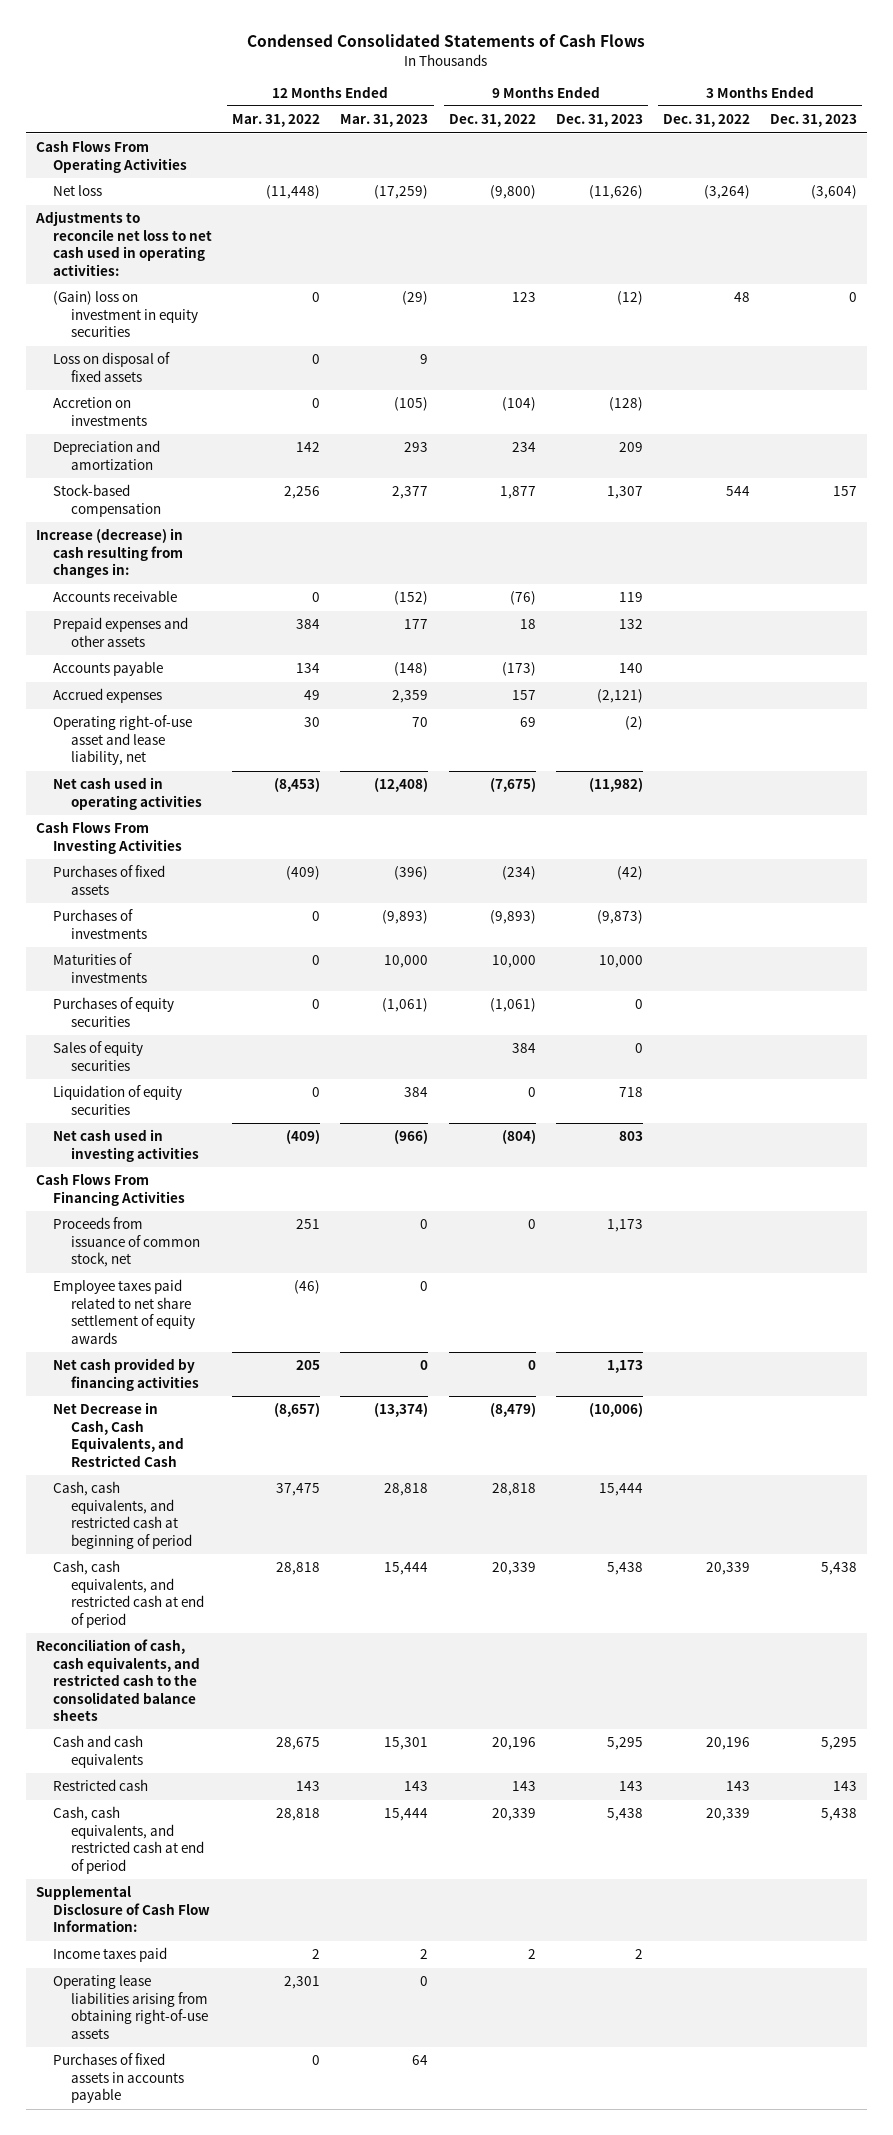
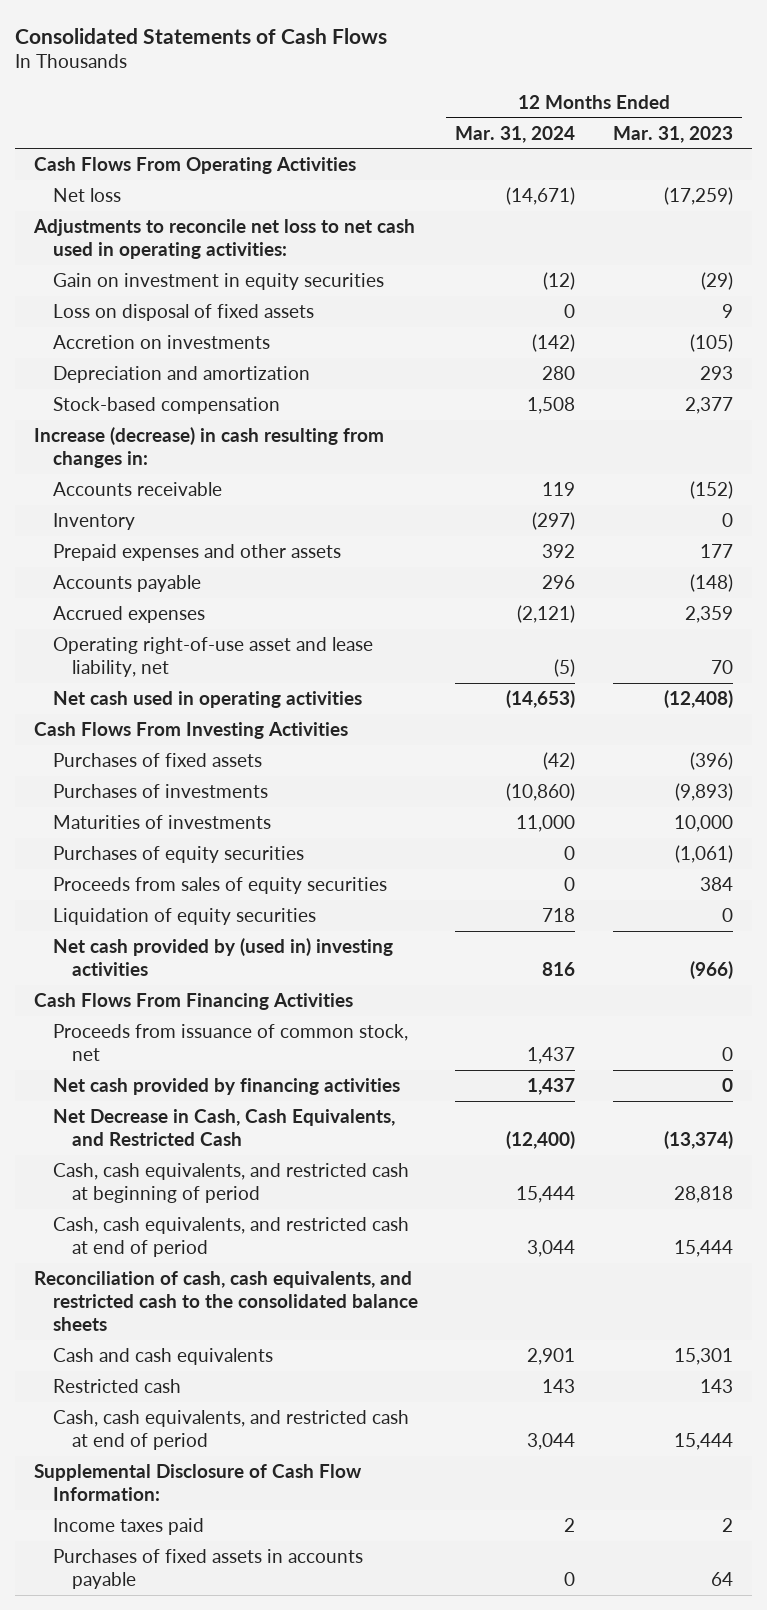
- Condensed Consolidated Statements of Cash Flows
+ Consolidated Statements of Cash Flows
- | 12 Months Ended Mar. 31, 2022 | 12 Months Ended Mar. 31, 2023 | 9 Months Ended Dec. 31, 2022 | 9 Months Ended Dec. 31, 2023 | 3 Months Ended Dec. 31, 2022 | 3 Months Ended Dec. 31, 2023
+ | 12 Months Ended Mar. 31, 2024 | 12 Months Ended Mar. 31, 2023
- (Gain) loss on investment in equity securities | 0 | (29) | 123 | (12) | 48 | 0
+ Gain on investment in equity securities | (12) | (29)
+ Inventory | (297) | 0
- Sales of equity securities | | | 384 | 0 | |
- Liquidation of equity securities | 0 | 384 | 0 | 718 | |
- Net cash used in investing activities | (409) | (966) | (804) | 803 | |
+ Proceeds from sales of equity securities | 0 | 384
+ Liquidation of equity securities | 718 | 0
+ Net cash provided by (used in) investing activities | 816 | (966)
- Employee taxes paid related to net share settlement of equity awards | (46) | 0 | | | |
- Operating lease liabilities arising from obtaining right-of-use assets | 2,301 | 0 | | | |

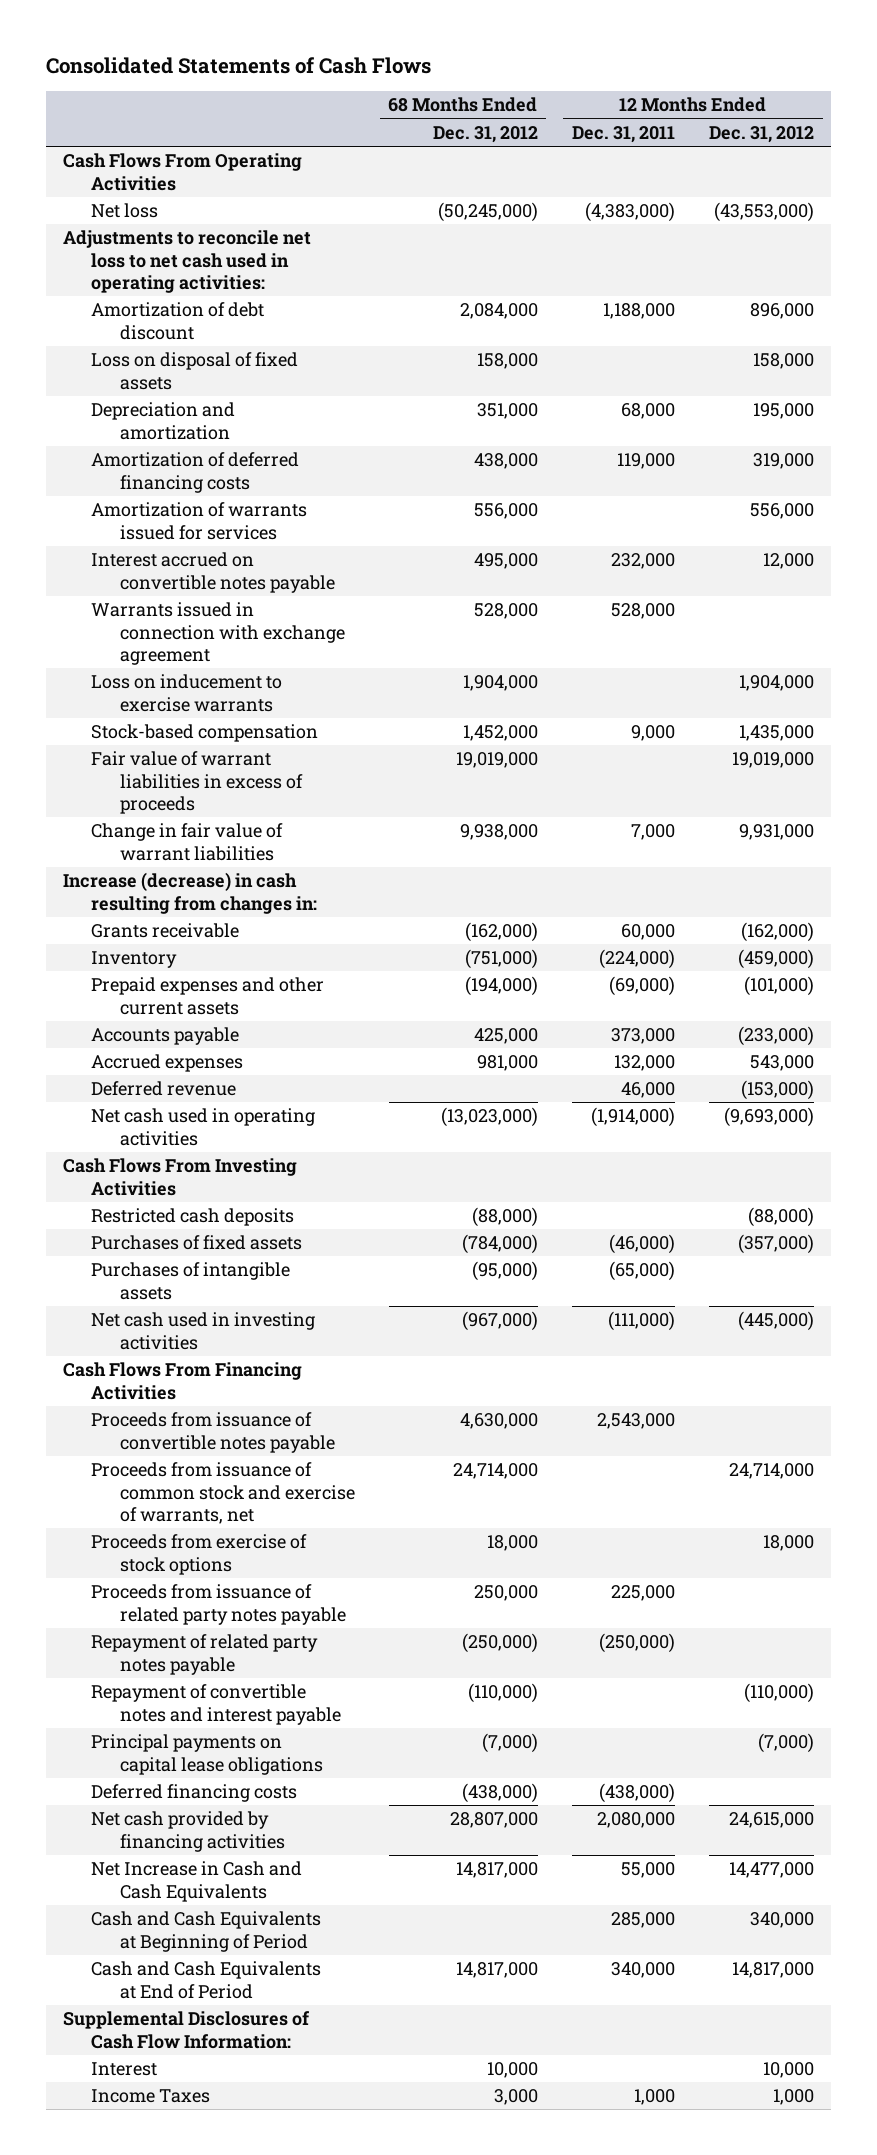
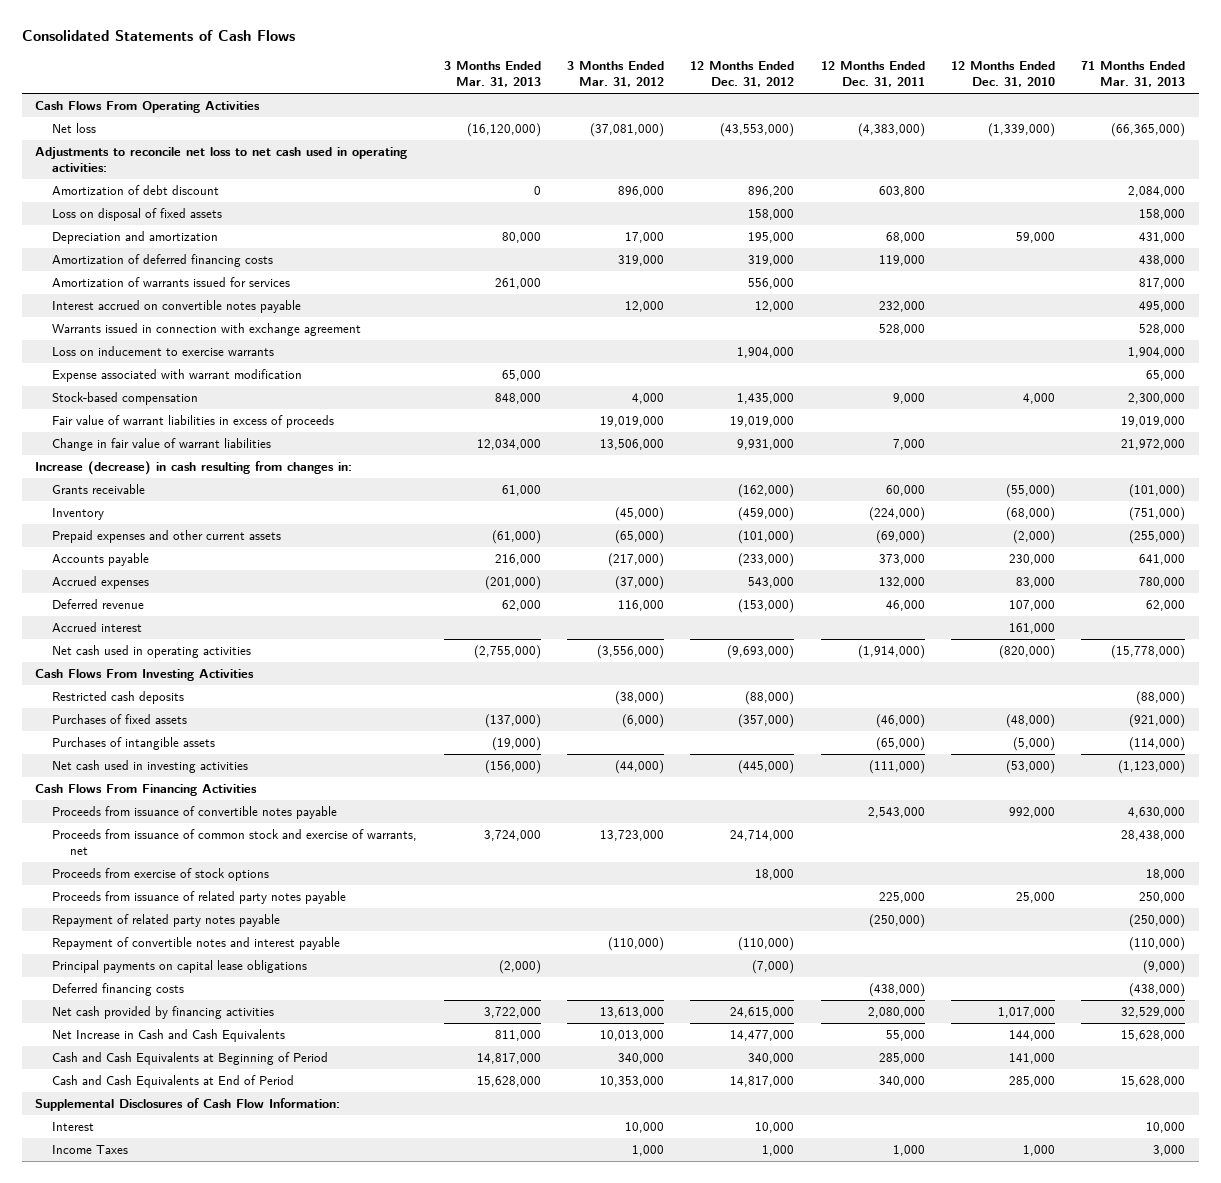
- | 68 Months Ended Dec. 31, 2012 | 12 Months Ended Dec. 31, 2011 | 12 Months Ended Dec. 31, 2012
+ | 3 Months Ended Mar. 31, 2013 | 3 Months Ended Mar. 31, 2012 | 12 Months Ended Dec. 31, 2012 | 12 Months Ended Dec. 31, 2011 | 12 Months Ended Dec. 31, 2010 | 71 Months Ended Mar. 31, 2013
- Amortization of debt discount | 2,084,000 | 1,188,000 | 896,000
+ Amortization of debt discount | 0 | 896,000 | 896,200 | 603,800 | | 2,084,000
+ Expense associated with warrant modification | 65,000 | | | | | 65,000
+ Accrued interest | | | | | 161,000 |

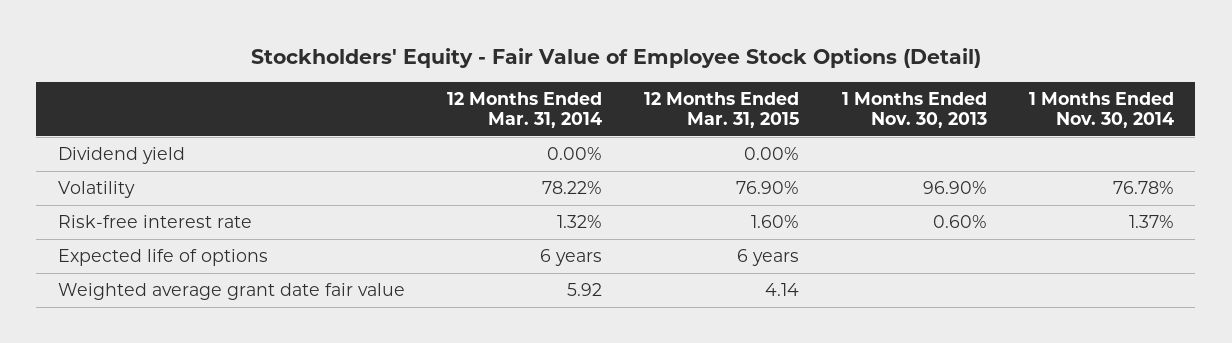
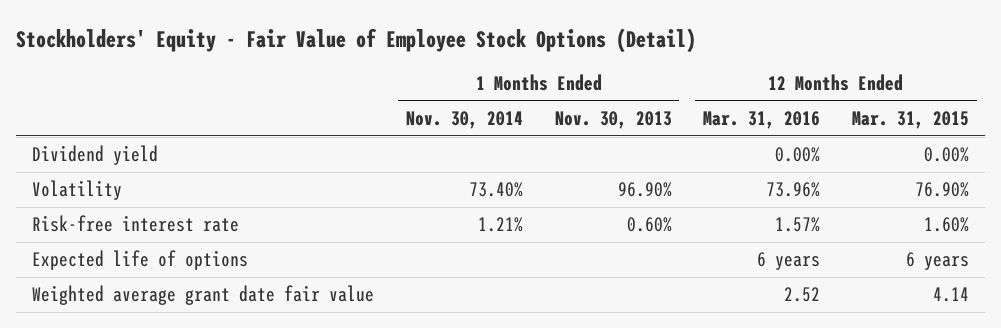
- | 12 Months Ended Mar. 31, 2014 | 12 Months Ended Mar. 31, 2015 | 1 Months Ended Nov. 30, 2013 | 1 Months Ended Nov. 30, 2014
+ | 1 Months Ended Nov. 30, 2014 | 1 Months Ended Nov. 30, 2013 | 12 Months Ended Mar. 31, 2016 | 12 Months Ended Mar. 31, 2015
- Volatility | 78.22% | 76.90% | 96.90% | 76.78%
- Risk-free interest rate | 1.32% | 1.60% | 0.60% | 1.37%
+ Volatility | 73.40% | 96.90% | 73.96% | 76.90%
+ Risk-free interest rate | 1.21% | 0.60% | 1.57% | 1.60%

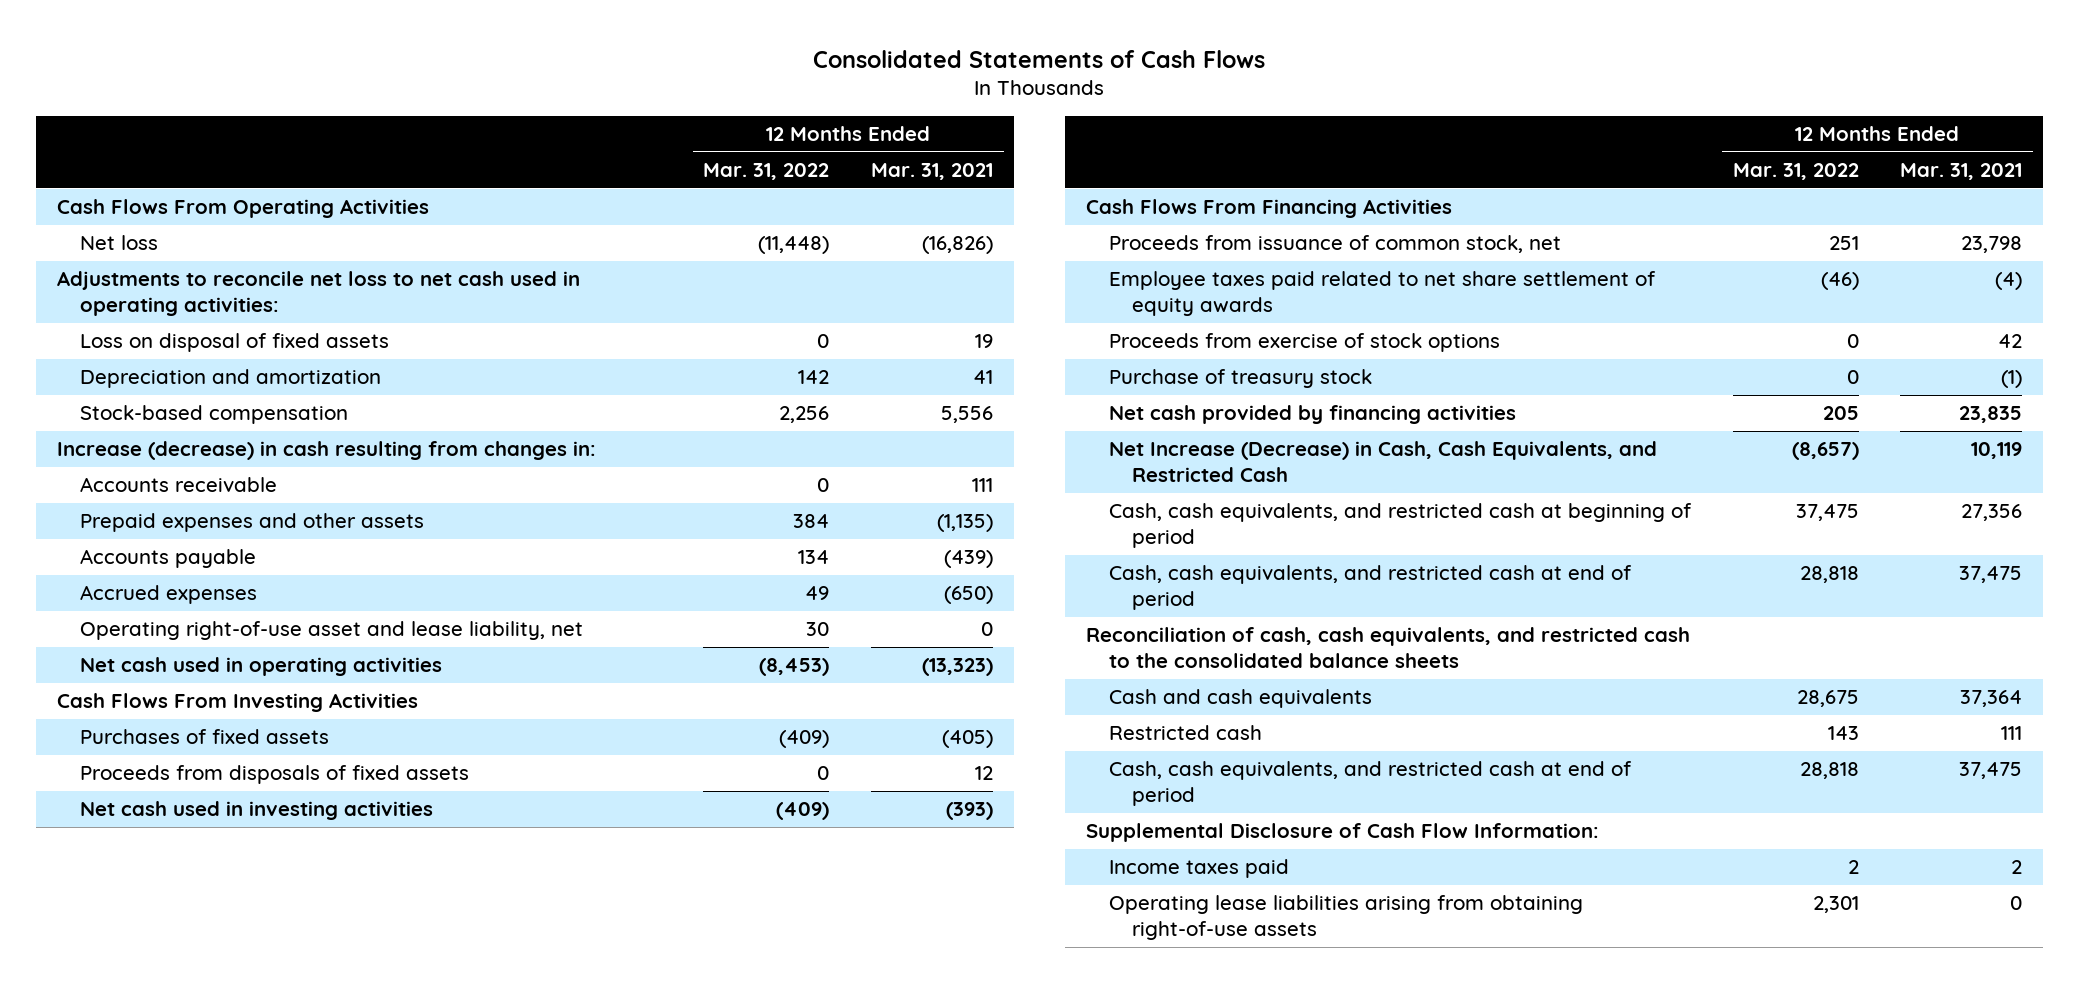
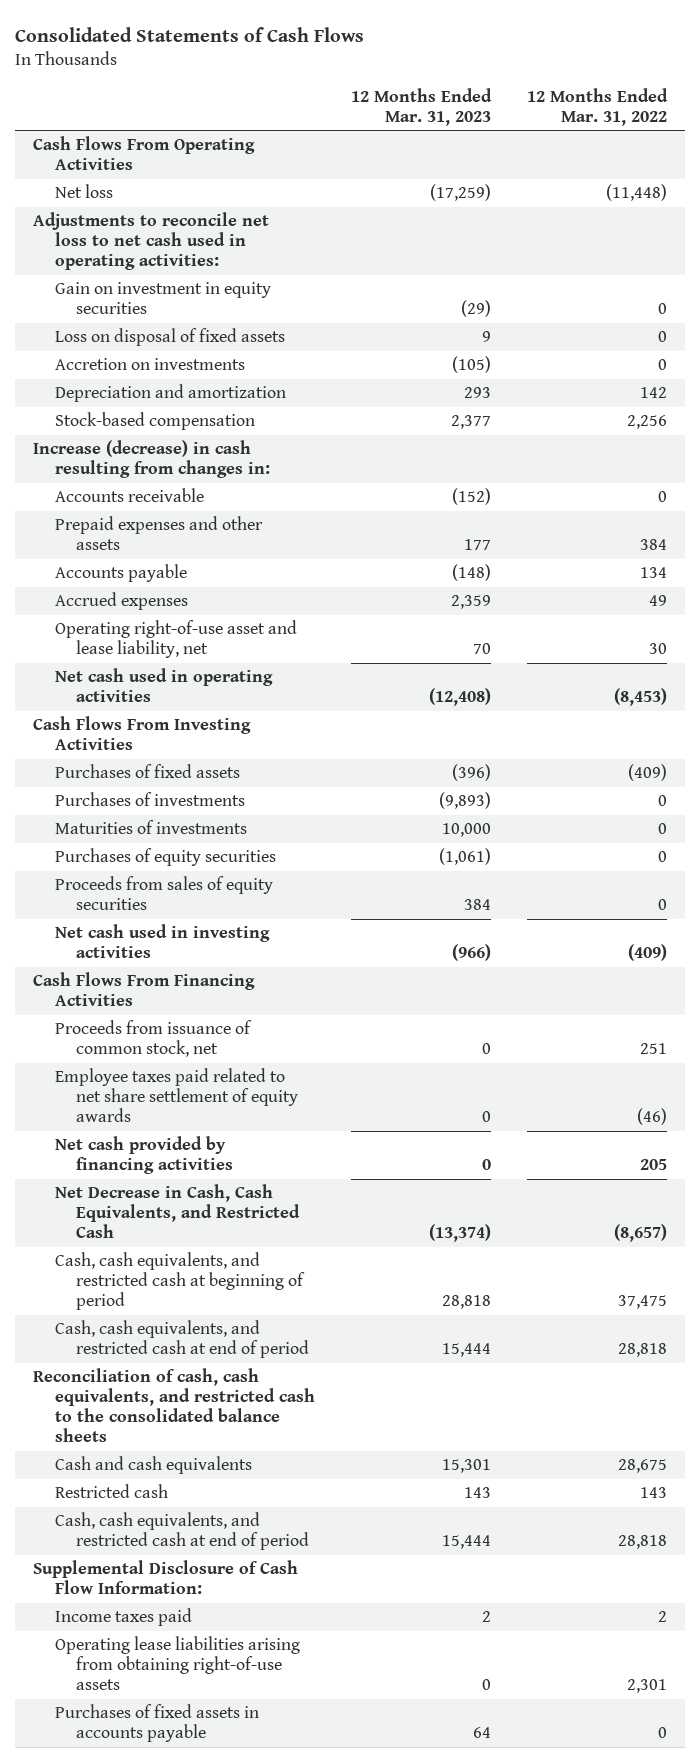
- | 12 Months Ended Mar. 31, 2022 | 12 Months Ended Mar. 31, 2021
+ | 12 Months Ended Mar. 31, 2023 | 12 Months Ended Mar. 31, 2022
+ Gain on investment in equity securities | (29) | 0
+ Accretion on investments | (105) | 0
- Proceeds from disposals of fixed assets | 0 | 12
+ Purchases of investments | (9,893) | 0
+ Maturities of investments | 10,000 | 0
+ Purchases of equity securities | (1,061) | 0
+ Proceeds from sales of equity securities | 384 | 0
- Proceeds from exercise of stock options | 0 | 42
- Purchase of treasury stock | 0 | (1)
- Net Increase (Decrease) in Cash, Cash Equivalents, and Restricted Cash | (8,657) | 10,119
+ Net Decrease in Cash, Cash Equivalents, and Restricted Cash | (13,374) | (8,657)
+ Purchases of fixed assets in accounts payable | 64 | 0

